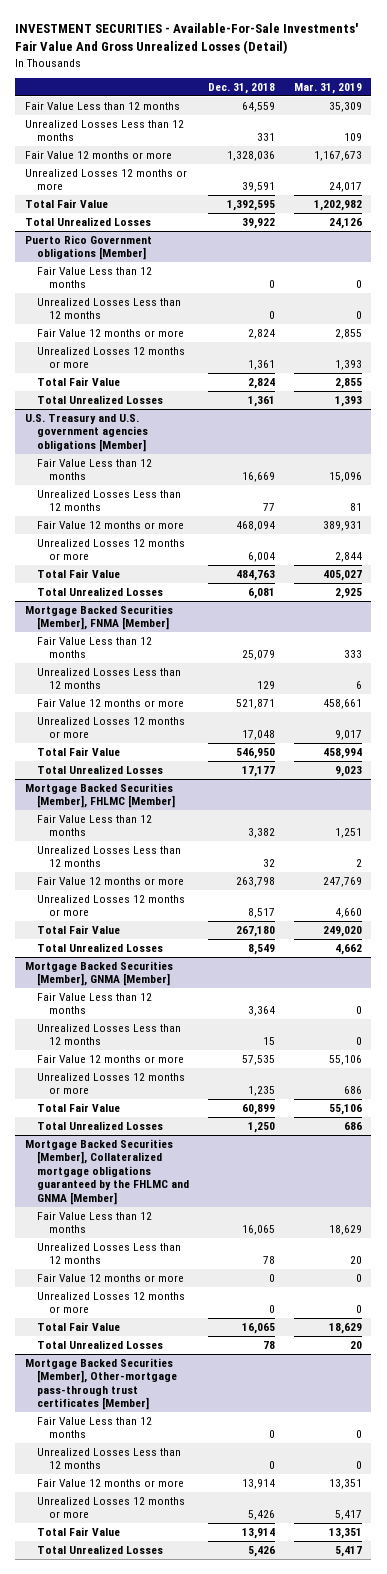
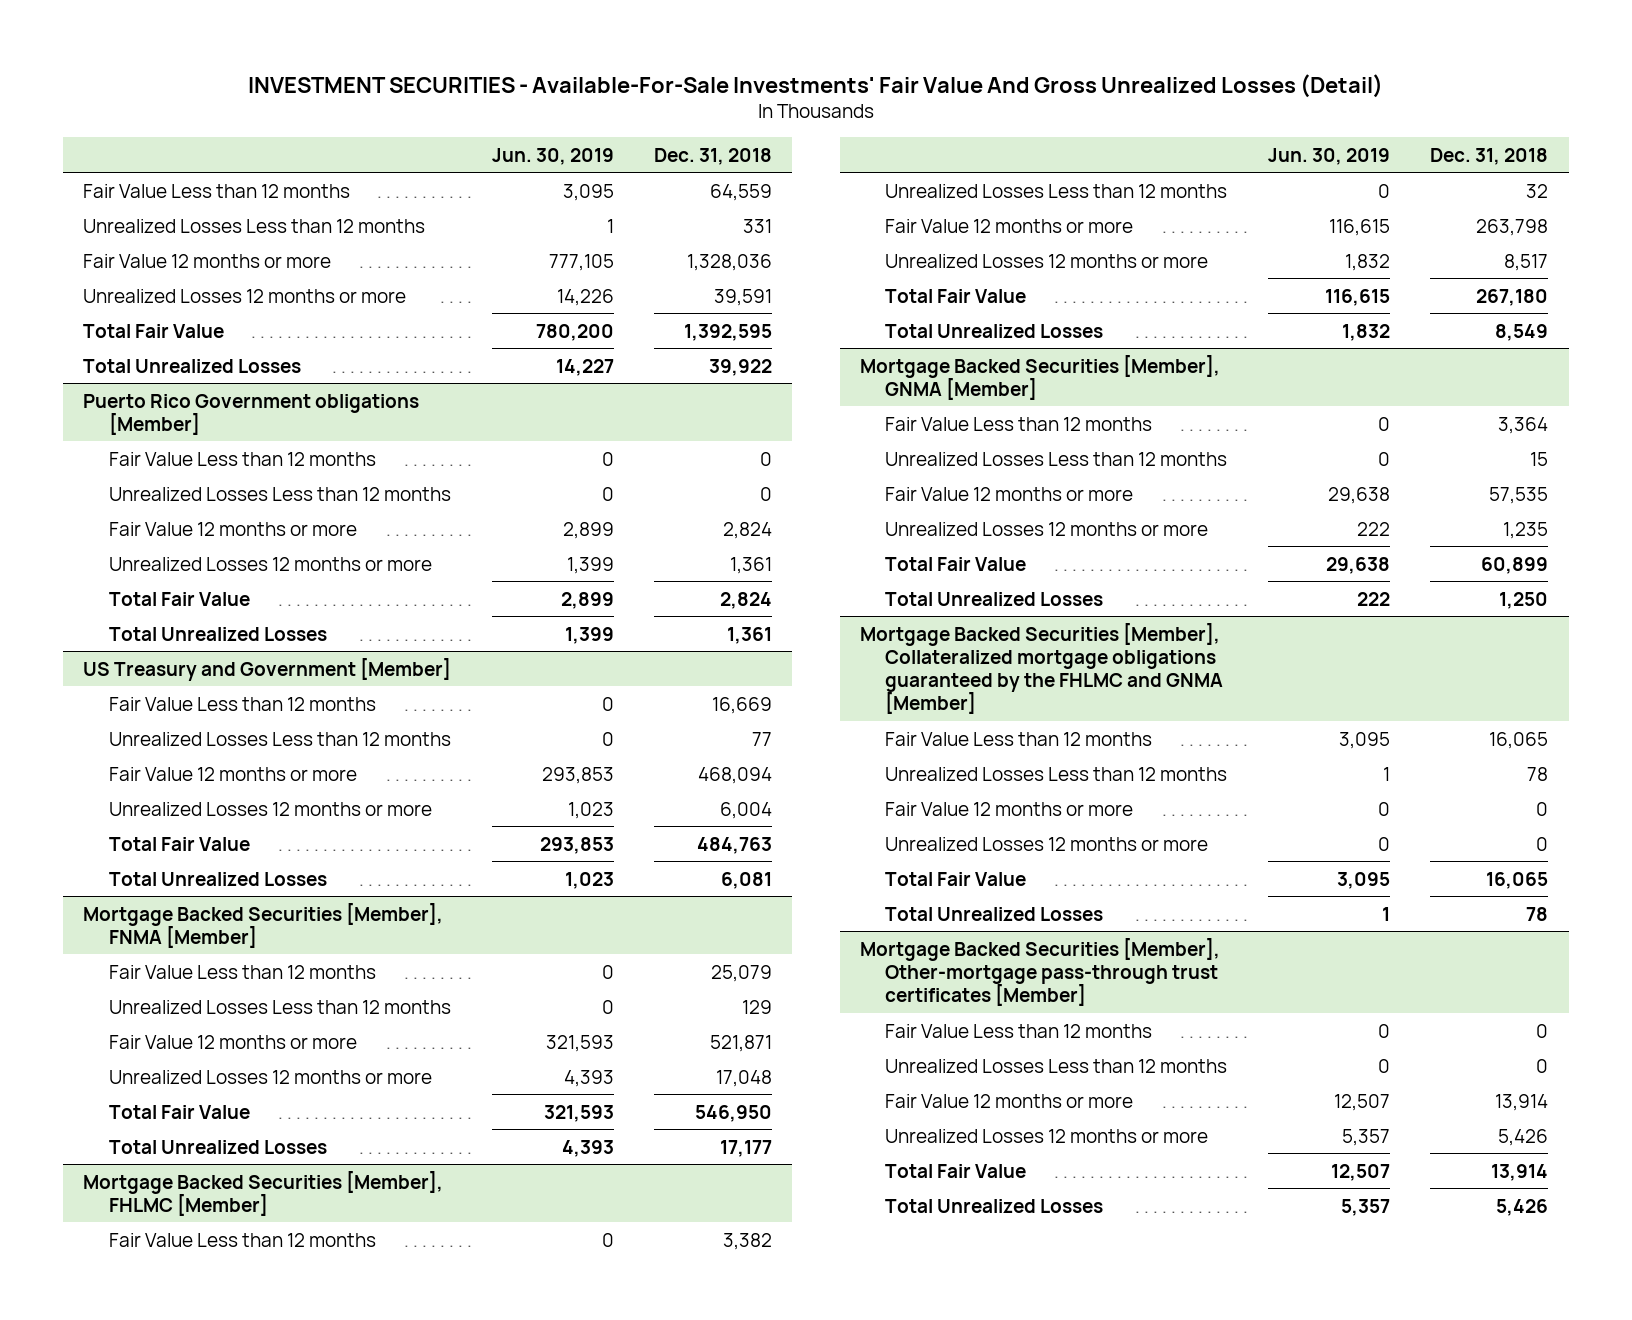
- | Dec. 31, 2018 | Mar. 31, 2019
+ | Jun. 30, 2019 | Dec. 31, 2018
- U.S. Treasury and U.S. government agencies obligations [Member]
+ US Treasury and Government [Member]

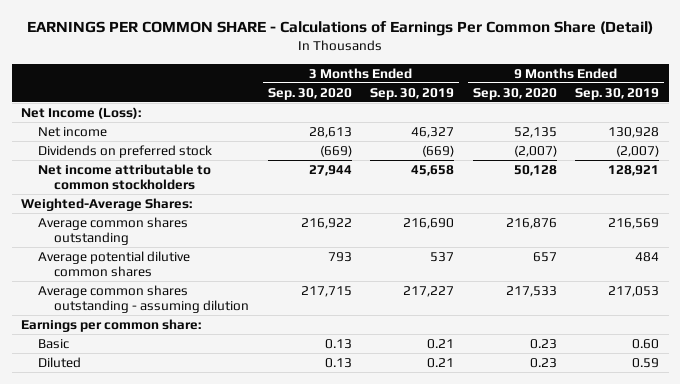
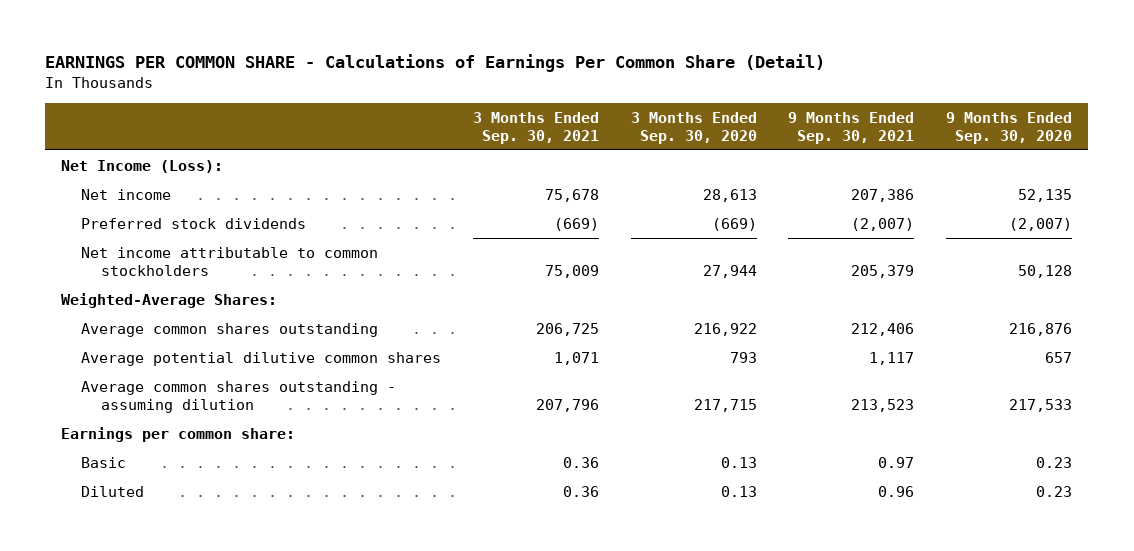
- | 3 Months Ended Sep. 30, 2020 | 3 Months Ended Sep. 30, 2019 | 9 Months Ended Sep. 30, 2020 | 9 Months Ended Sep. 30, 2019
+ | 3 Months Ended Sep. 30, 2021 | 3 Months Ended Sep. 30, 2020 | 9 Months Ended Sep. 30, 2021 | 9 Months Ended Sep. 30, 2020
- Dividends on preferred stock | (669) | (669) | (2,007) | (2,007)
+ Preferred stock dividends | (669) | (669) | (2,007) | (2,007)

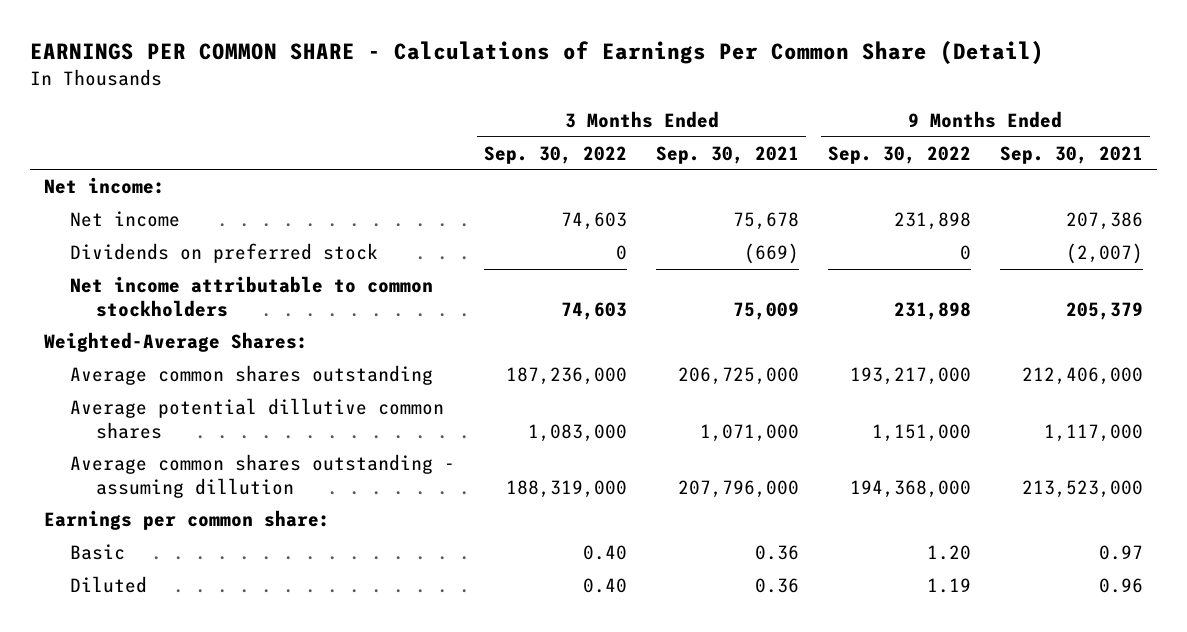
- | 3 Months Ended Sep. 30, 2021 | 3 Months Ended Sep. 30, 2020 | 9 Months Ended Sep. 30, 2021 | 9 Months Ended Sep. 30, 2020
+ | 3 Months Ended Sep. 30, 2022 | 3 Months Ended Sep. 30, 2021 | 9 Months Ended Sep. 30, 2022 | 9 Months Ended Sep. 30, 2021
- Net Income (Loss):
+ Net income:
- Preferred stock dividends | (669) | (669) | (2,007) | (2,007)
+ Dividends on preferred stock | 0 | (669) | 0 | (2,007)
- Average common shares outstanding | 206,725 | 216,922 | 212,406 | 216,876
- Average potential dilutive common shares | 1,071 | 793 | 1,117 | 657
- Average common shares outstanding - assuming dilution | 207,796 | 217,715 | 213,523 | 217,533
+ Average common shares outstanding | 187,236,000 | 206,725,000 | 193,217,000 | 212,406,000
+ Average potential dillutive common shares | 1,083,000 | 1,071,000 | 1,151,000 | 1,117,000
+ Average common shares outstanding - assuming dillution | 188,319,000 | 207,796,000 | 194,368,000 | 213,523,000

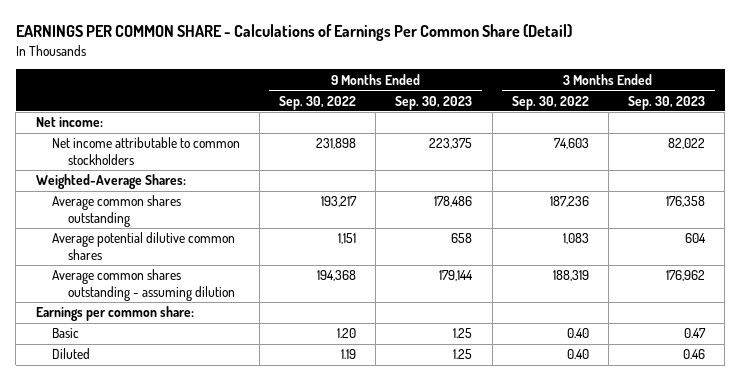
- | 3 Months Ended Sep. 30, 2022 | 3 Months Ended Sep. 30, 2021 | 9 Months Ended Sep. 30, 2022 | 9 Months Ended Sep. 30, 2021
+ | 9 Months Ended Sep. 30, 2022 | 9 Months Ended Sep. 30, 2023 | 3 Months Ended Sep. 30, 2022 | 3 Months Ended Sep. 30, 2023
- Net income | 74,603 | 75,678 | 231,898 | 207,386
- Dividends on preferred stock | 0 | (669) | 0 | (2,007)
- Average common shares outstanding | 187,236,000 | 206,725,000 | 193,217,000 | 212,406,000
- Average potential dillutive common shares | 1,083,000 | 1,071,000 | 1,151,000 | 1,117,000
- Average common shares outstanding - assuming dillution | 188,319,000 | 207,796,000 | 194,368,000 | 213,523,000
+ Average common shares outstanding | 193,217 | 178,486 | 187,236 | 176,358
+ Average potential dilutive common shares | 1,151 | 658 | 1,083 | 604
+ Average common shares outstanding - assuming dilution | 194,368 | 179,144 | 188,319 | 176,962

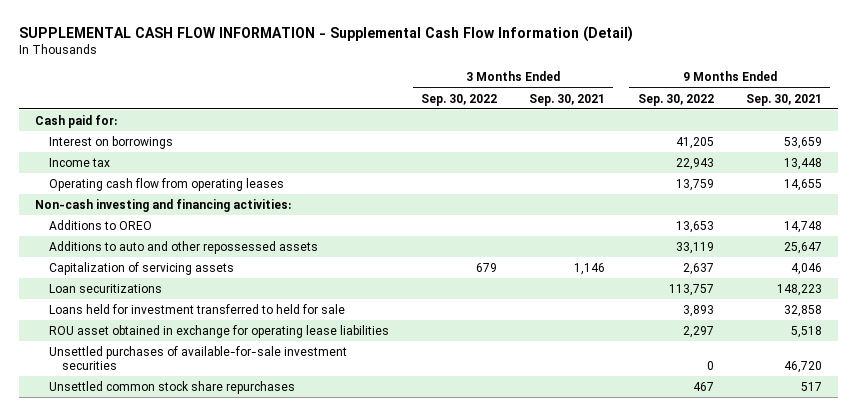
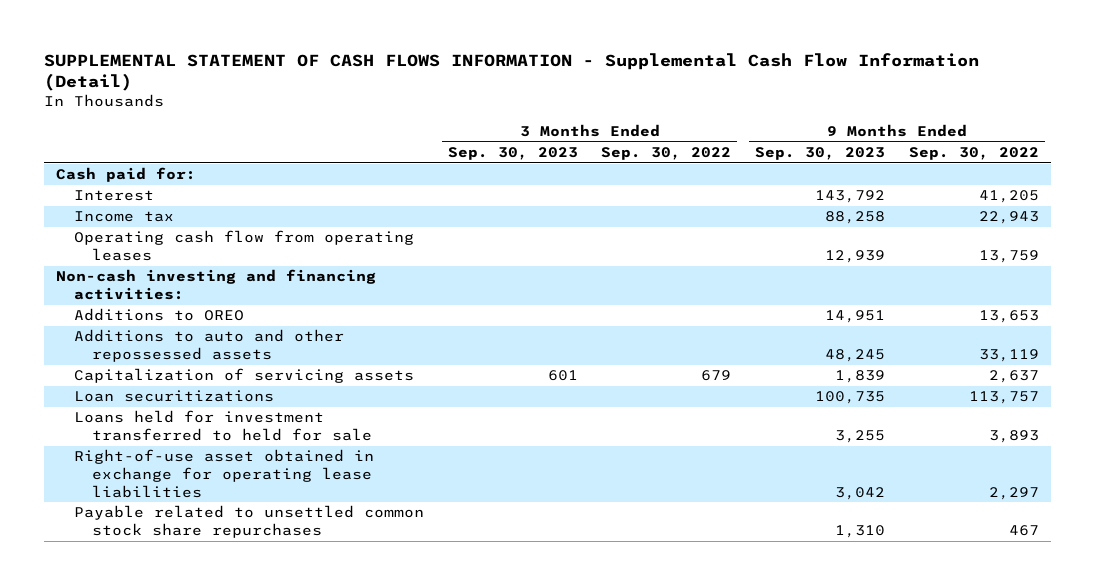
- SUPPLEMENTAL CASH FLOW INFORMATION - Supplemental Cash Flow Information (Detail)
+ SUPPLEMENTAL STATEMENT OF CASH FLOWS INFORMATION - Supplemental Cash Flow Information (Detail)
- | 3 Months Ended Sep. 30, 2022 | 3 Months Ended Sep. 30, 2021 | 9 Months Ended Sep. 30, 2022 | 9 Months Ended Sep. 30, 2021
+ | 3 Months Ended Sep. 30, 2023 | 3 Months Ended Sep. 30, 2022 | 9 Months Ended Sep. 30, 2023 | 9 Months Ended Sep. 30, 2022
- Interest on borrowings | | | 41,205 | 53,659
+ Interest | | | 143,792 | 41,205
- ROU asset obtained in exchange for operating lease liabilities | | | 2,297 | 5,518
- Unsettled purchases of available-for-sale investment securities | | | 0 | 46,720
- Unsettled common stock share repurchases | | | 467 | 517
+ Right-of-use asset obtained in exchange for operating lease liabilities | | | 3,042 | 2,297
+ Payable related to unsettled common stock share repurchases | | | 1,310 | 467

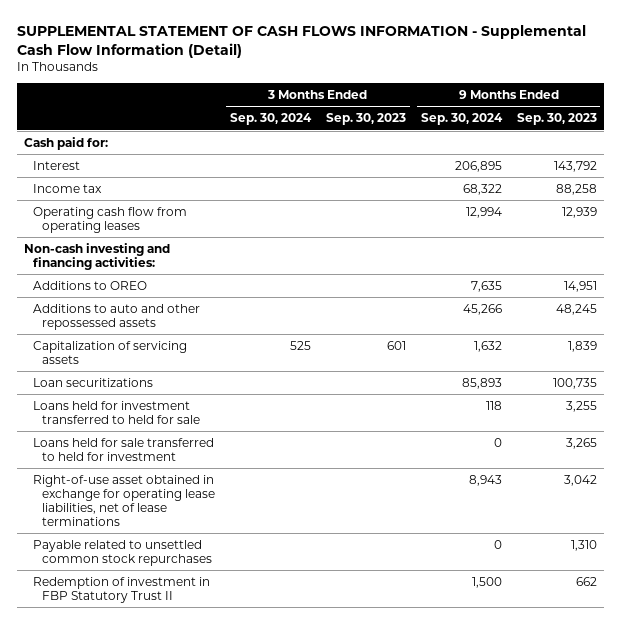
- | 3 Months Ended Sep. 30, 2023 | 3 Months Ended Sep. 30, 2022 | 9 Months Ended Sep. 30, 2023 | 9 Months Ended Sep. 30, 2022
+ | 3 Months Ended Sep. 30, 2024 | 3 Months Ended Sep. 30, 2023 | 9 Months Ended Sep. 30, 2024 | 9 Months Ended Sep. 30, 2023
- Right-of-use asset obtained in exchange for operating lease liabilities | | | 3,042 | 2,297
- Payable related to unsettled common stock share repurchases | | | 1,310 | 467
+ Loans held for sale transferred to held for investment | | | 0 | 3,265
+ Right-of-use asset obtained in exchange for operating lease liabilities, net of lease terminations | | | 8,943 | 3,042
+ Payable related to unsettled common stock repurchases | | | 0 | 1,310
+ Redemption of investment in FBP Statutory Trust II | | | 1,500 | 662

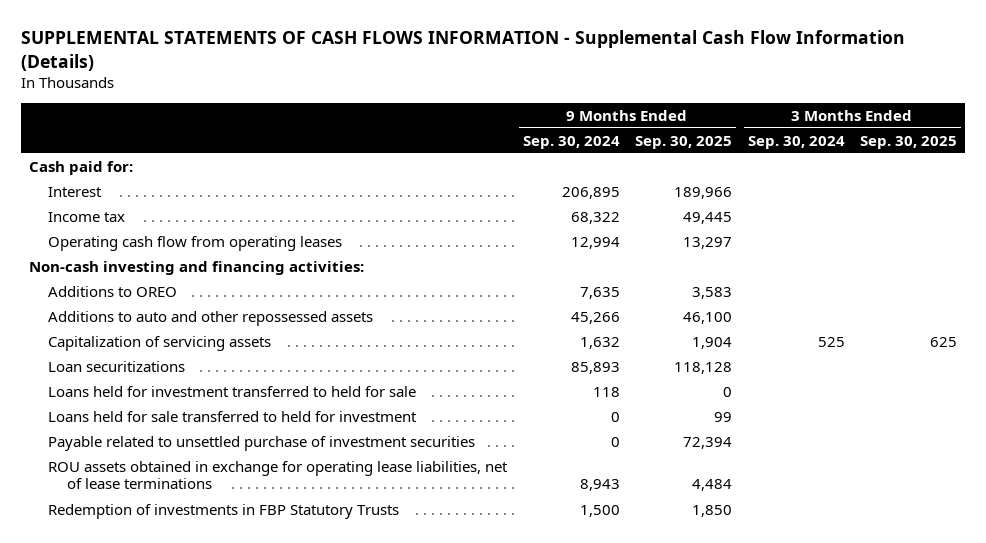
- SUPPLEMENTAL STATEMENT OF CASH FLOWS INFORMATION - Supplemental Cash Flow Information (Detail)
+ SUPPLEMENTAL STATEMENTS OF CASH FLOWS INFORMATION - Supplemental Cash Flow Information (Details)
- | 3 Months Ended Sep. 30, 2024 | 3 Months Ended Sep. 30, 2023 | 9 Months Ended Sep. 30, 2024 | 9 Months Ended Sep. 30, 2023
+ | 9 Months Ended Sep. 30, 2024 | 9 Months Ended Sep. 30, 2025 | 3 Months Ended Sep. 30, 2024 | 3 Months Ended Sep. 30, 2025
- Right-of-use asset obtained in exchange for operating lease liabilities, net of lease terminations | | | 8,943 | 3,042
- Payable related to unsettled common stock repurchases | | | 0 | 1,310
- Redemption of investment in FBP Statutory Trust II | | | 1,500 | 662
+ Payable related to unsettled purchase of investment securities | 0 | 72,394 | |
+ ROU assets obtained in exchange for operating lease liabilities, net of lease terminations | 8,943 | 4,484 | |
+ Redemption of investments in FBP Statutory Trusts | 1,500 | 1,850 | |

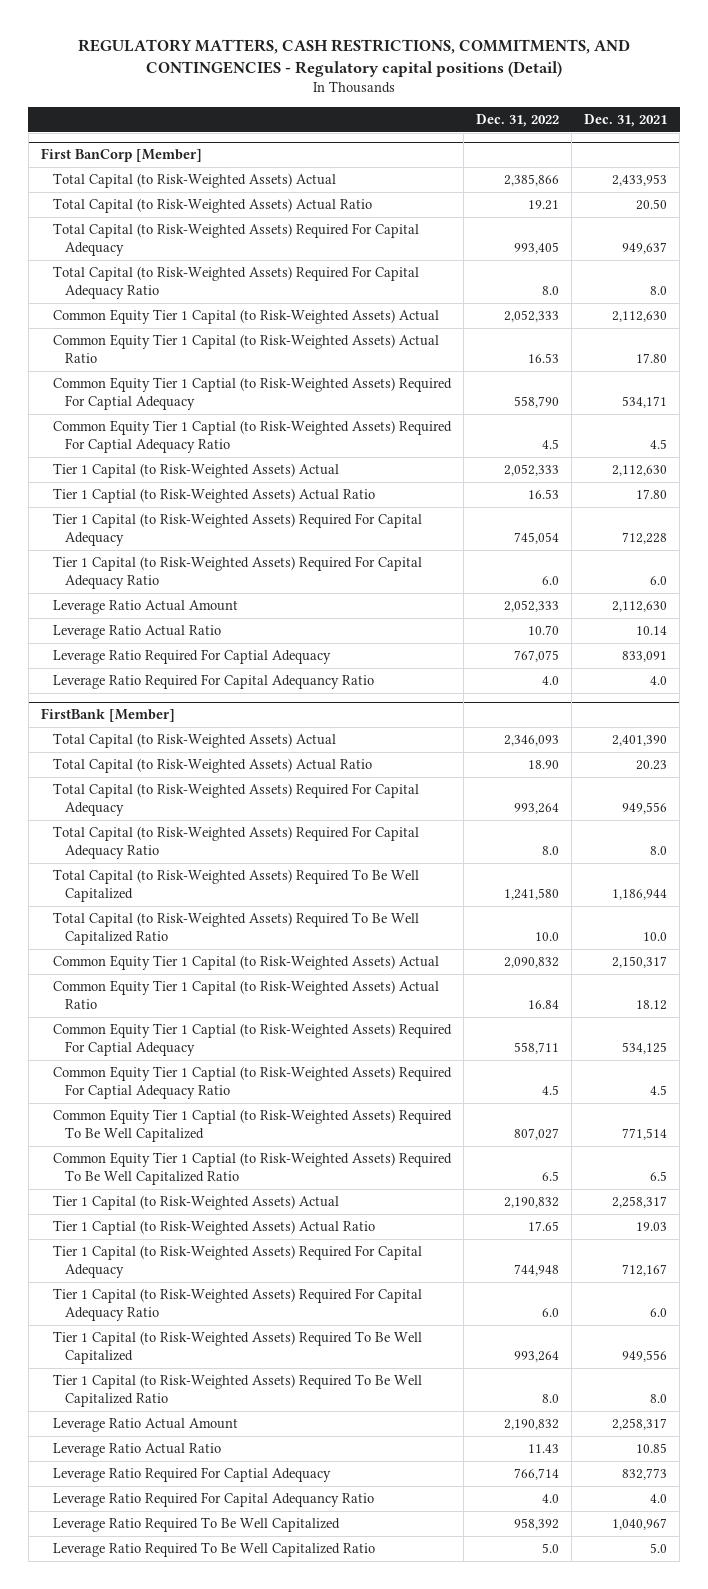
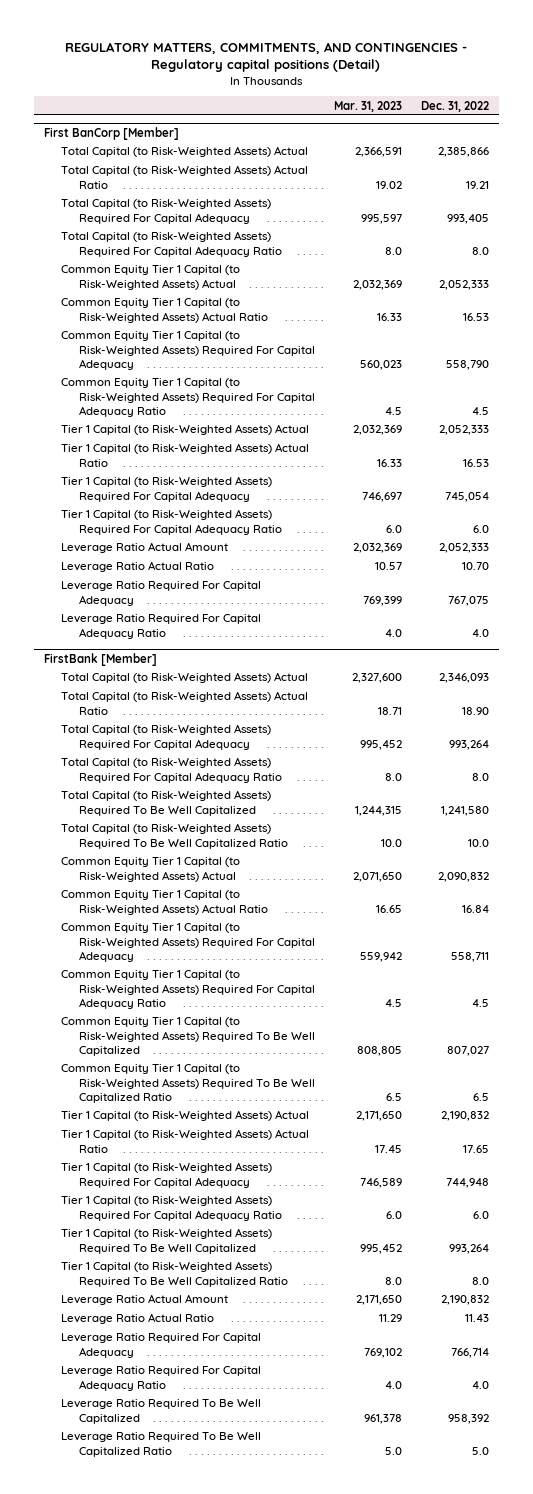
- REGULATORY MATTERS, CASH RESTRICTIONS, COMMITMENTS, AND CONTINGENCIES - Regulatory capital positions (Detail)
+ REGULATORY MATTERS, COMMITMENTS, AND CONTINGENCIES - Regulatory capital positions (Detail)
- | Dec. 31, 2022 | Dec. 31, 2021
+ | Mar. 31, 2023 | Dec. 31, 2022
@ First BanCorp [Member]
- Common Equity Tier 1 Captial (to Risk-Weighted Assets) Required For Captial Adequacy | 558,790 | 534,171
- Common Equity Tier 1 Captial (to Risk-Weighted Assets) Required For Captial Adequacy Ratio | 4.5 | 4.5
+ Common Equity Tier 1 Capital (to Risk-Weighted Assets) Required For Capital Adequacy | 560,023 | 558,790
+ Common Equity Tier 1 Capital (to Risk-Weighted Assets) Required For Capital Adequacy Ratio | 4.5 | 4.5
- Tier 1 Captial (to Risk-Weighted Assets) Actual Ratio | 16.53 | 17.80
+ Tier 1 Capital (to Risk-Weighted Assets) Actual Ratio | 16.33 | 16.53
- Leverage Ratio Required For Captial Adequacy | 767,075 | 833,091
- Leverage Ratio Required For Capital Adequancy Ratio | 4.0 | 4.0
+ Leverage Ratio Required For Capital Adequacy | 769,399 | 767,075
+ Leverage Ratio Required For Capital Adequacy Ratio | 4.0 | 4.0
@ FirstBank [Member]
- Common Equity Tier 1 Captial (to Risk-Weighted Assets) Required For Captial Adequacy | 558,711 | 534,125
- Common Equity Tier 1 Captial (to Risk-Weighted Assets) Required For Captial Adequacy Ratio | 4.5 | 4.5
- Common Equity Tier 1 Captial (to Risk-Weighted Assets) Required To Be Well Capitalized | 807,027 | 771,514
- Common Equity Tier 1 Captial (to Risk-Weighted Assets) Required To Be Well Capitalized Ratio | 6.5 | 6.5
+ Common Equity Tier 1 Capital (to Risk-Weighted Assets) Required For Capital Adequacy | 559,942 | 558,711
+ Common Equity Tier 1 Capital (to Risk-Weighted Assets) Required For Capital Adequacy Ratio | 4.5 | 4.5
+ Common Equity Tier 1 Capital (to Risk-Weighted Assets) Required To Be Well Capitalized | 808,805 | 807,027
+ Common Equity Tier 1 Capital (to Risk-Weighted Assets) Required To Be Well Capitalized Ratio | 6.5 | 6.5
- Tier 1 Captial (to Risk-Weighted Assets) Actual Ratio | 17.65 | 19.03
+ Tier 1 Capital (to Risk-Weighted Assets) Actual Ratio | 17.45 | 17.65
- Leverage Ratio Required For Captial Adequacy | 766,714 | 832,773
- Leverage Ratio Required For Capital Adequancy Ratio | 4.0 | 4.0
+ Leverage Ratio Required For Capital Adequacy | 769,102 | 766,714
+ Leverage Ratio Required For Capital Adequacy Ratio | 4.0 | 4.0

